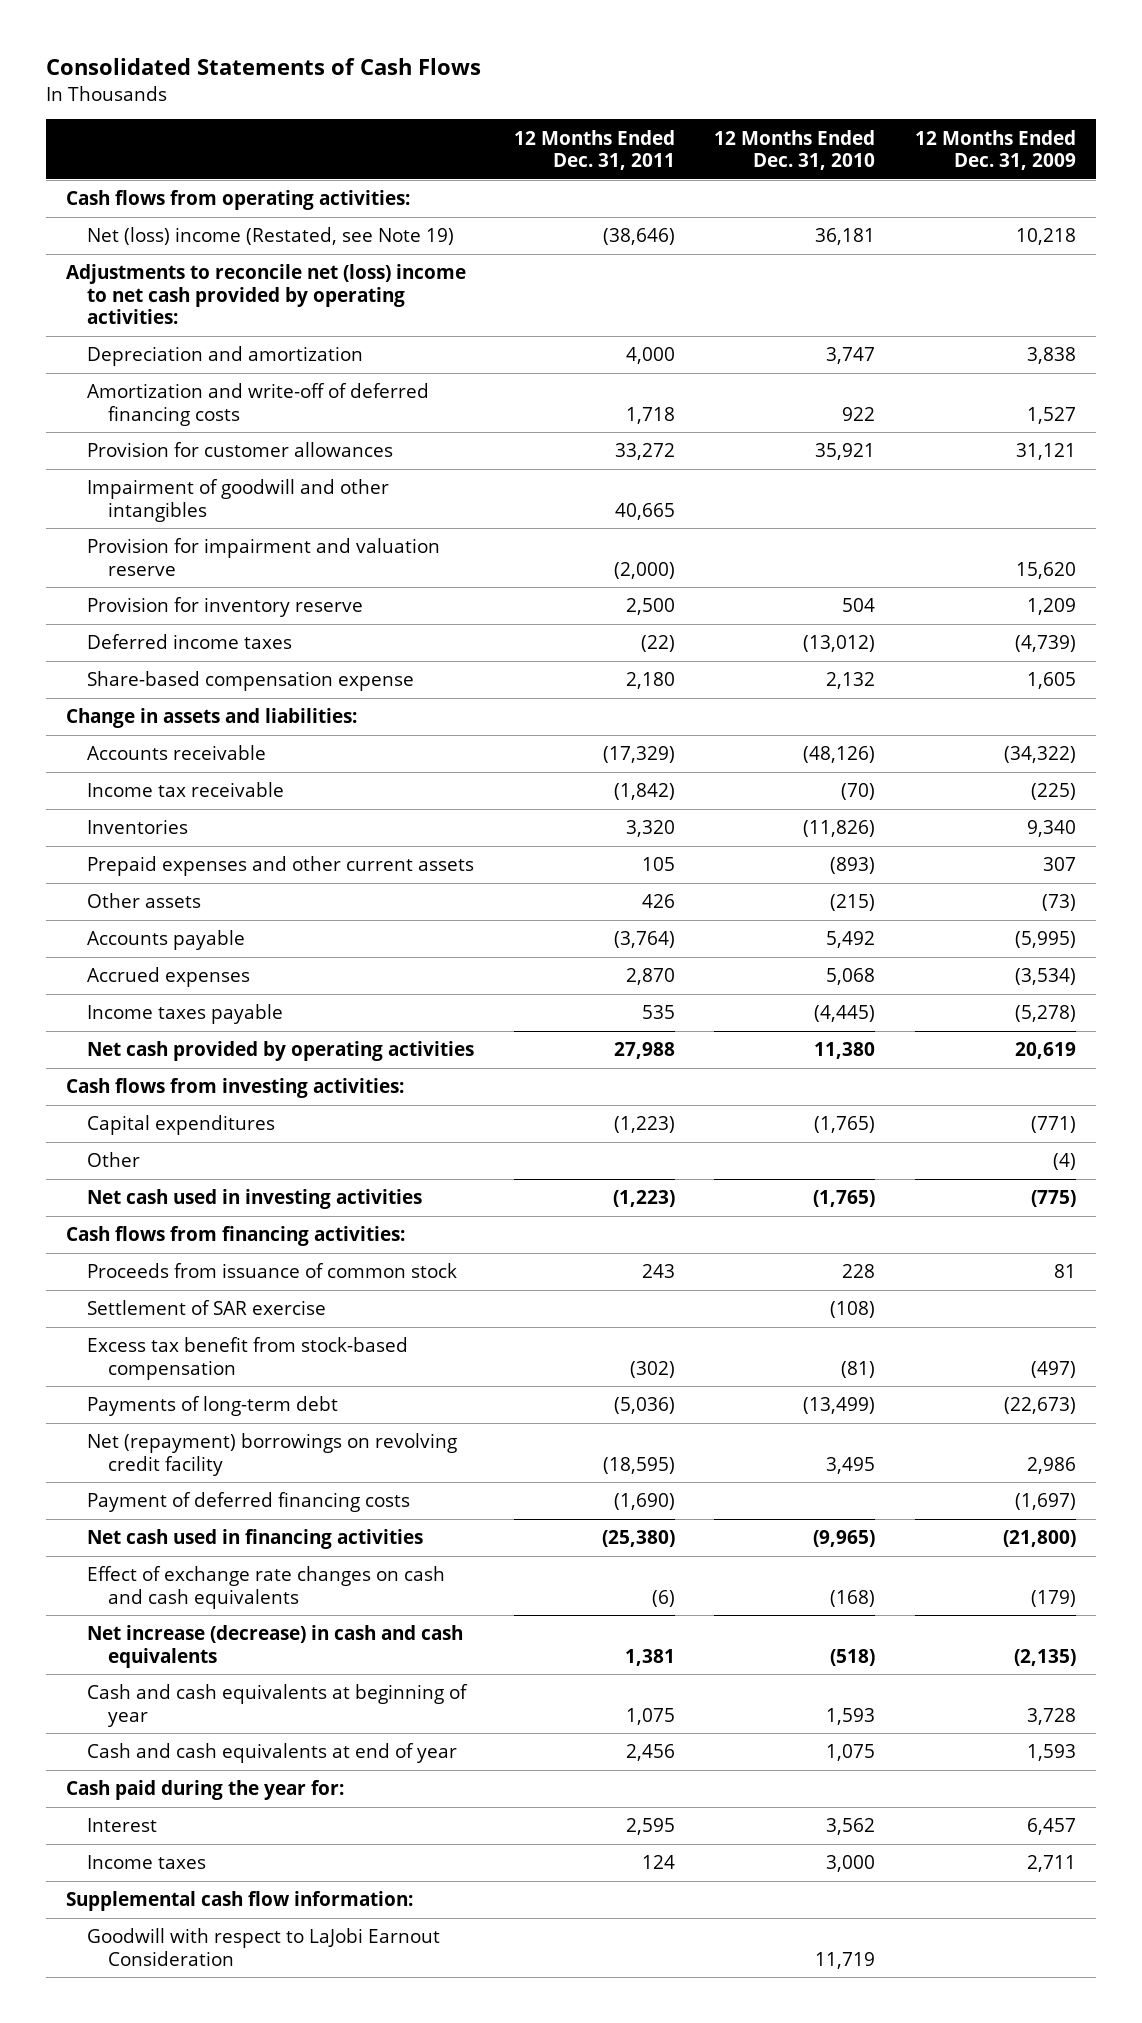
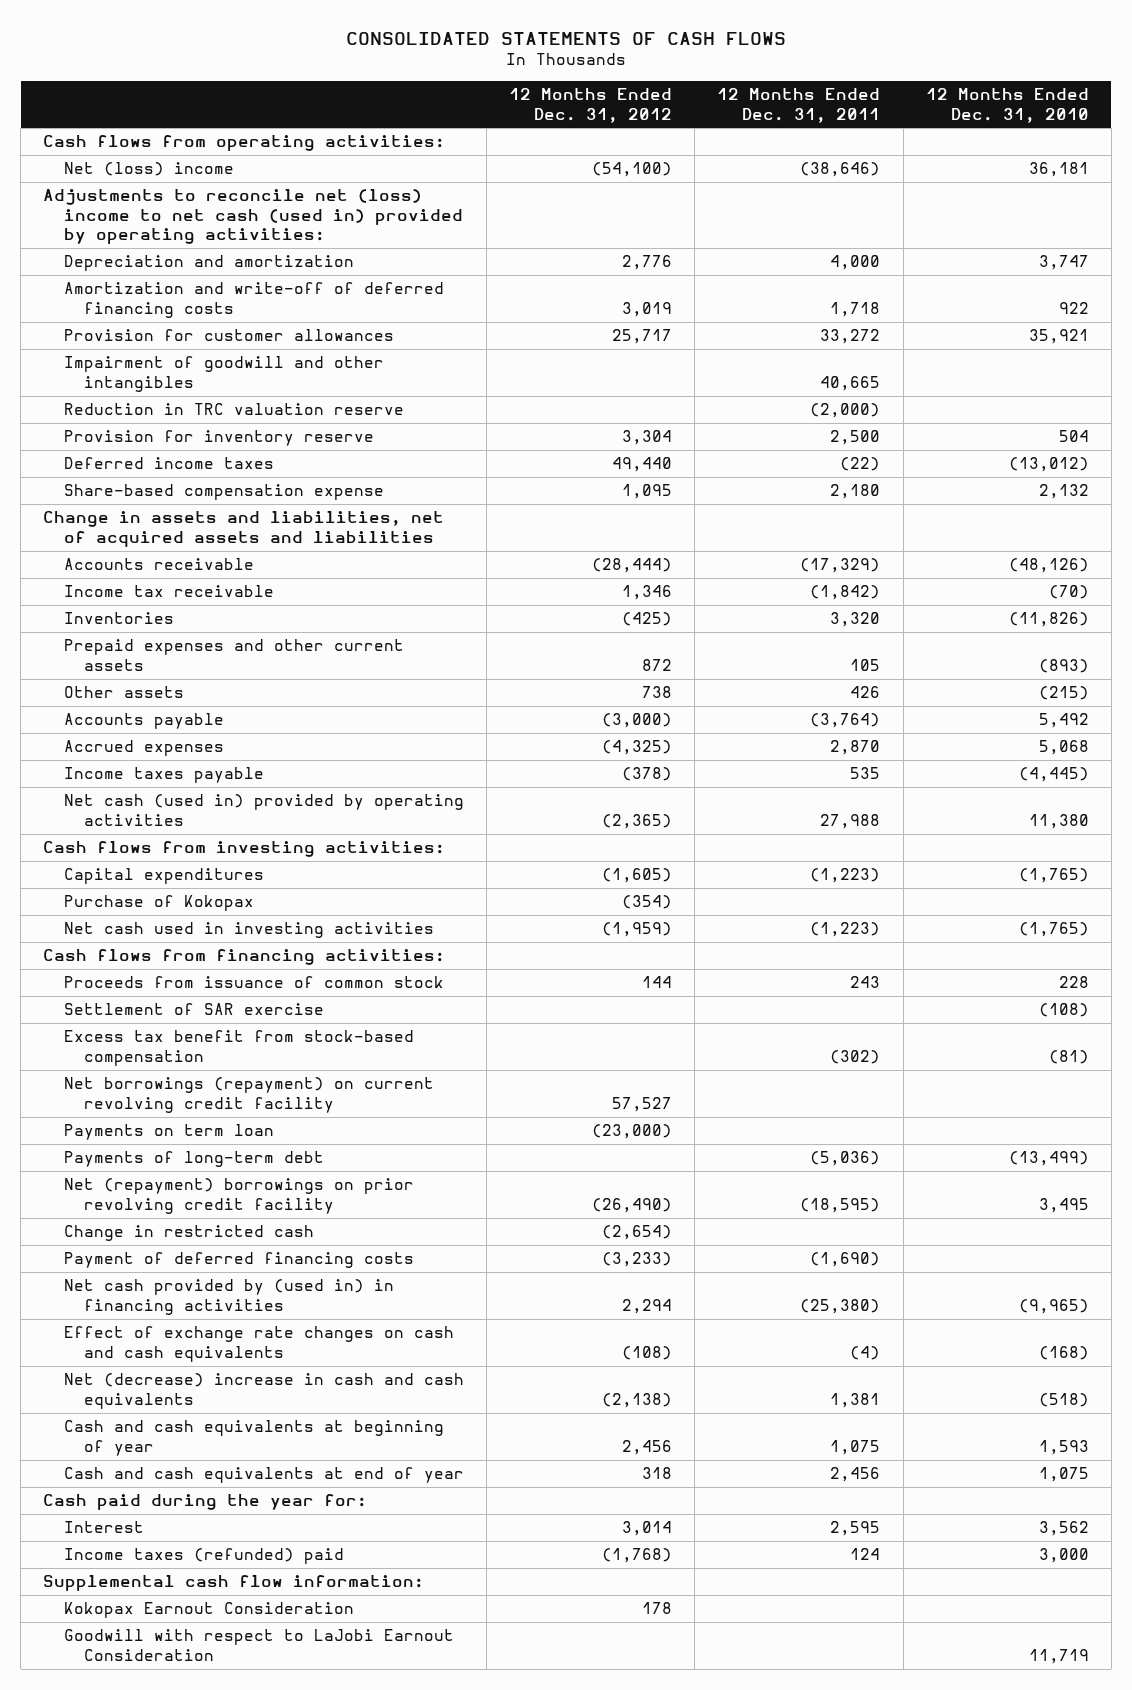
- Consolidated Statements of Cash Flows
+ CONSOLIDATED STATEMENTS OF CASH FLOWS
- | 12 Months Ended Dec. 31, 2011 | 12 Months Ended Dec. 31, 2010 | 12 Months Ended Dec. 31, 2009
+ | 12 Months Ended Dec. 31, 2012 | 12 Months Ended Dec. 31, 2011 | 12 Months Ended Dec. 31, 2010
- Net (loss) income (Restated, see Note 19) | (38,646) | 36,181 | 10,218
- Adjustments to reconcile net (loss) income to net cash provided by operating activities:
+ Net (loss) income | (54,100) | (38,646) | 36,181
+ Adjustments to reconcile net (loss) income to net cash (used in) provided by operating activities:
- Provision for impairment and valuation reserve | (2,000) | | 15,620
+ Reduction in TRC valuation reserve | | (2,000) |
- Change in assets and liabilities:
+ Change in assets and liabilities, net of acquired assets and liabilities
- Net cash provided by operating activities | 27,988 | 11,380 | 20,619
+ Net cash (used in) provided by operating activities | (2,365) | 27,988 | 11,380
- Other | | | (4)
+ Purchase of Kokopax | (354) | |
+ Net borrowings (repayment) on current revolving credit facility | 57,527 | |
+ Payments on term loan | (23,000) | |
- Net (repayment) borrowings on revolving credit facility | (18,595) | 3,495 | 2,986
+ Net (repayment) borrowings on prior revolving credit facility | (26,490) | (18,595) | 3,495
+ Change in restricted cash | (2,654) | |
- Net cash used in financing activities | (25,380) | (9,965) | (21,800)
- Effect of exchange rate changes on cash and cash equivalents | (6) | (168) | (179)
- Net increase (decrease) in cash and cash equivalents | 1,381 | (518) | (2,135)
+ Net cash provided by (used in) in financing activities | 2,294 | (25,380) | (9,965)
+ Effect of exchange rate changes on cash and cash equivalents | (108) | (4) | (168)
+ Net (decrease) increase in cash and cash equivalents | (2,138) | 1,381 | (518)
- Income taxes | 124 | 3,000 | 2,711
+ Income taxes (refunded) paid | (1,768) | 124 | 3,000
+ Kokopax Earnout Consideration | 178 | |

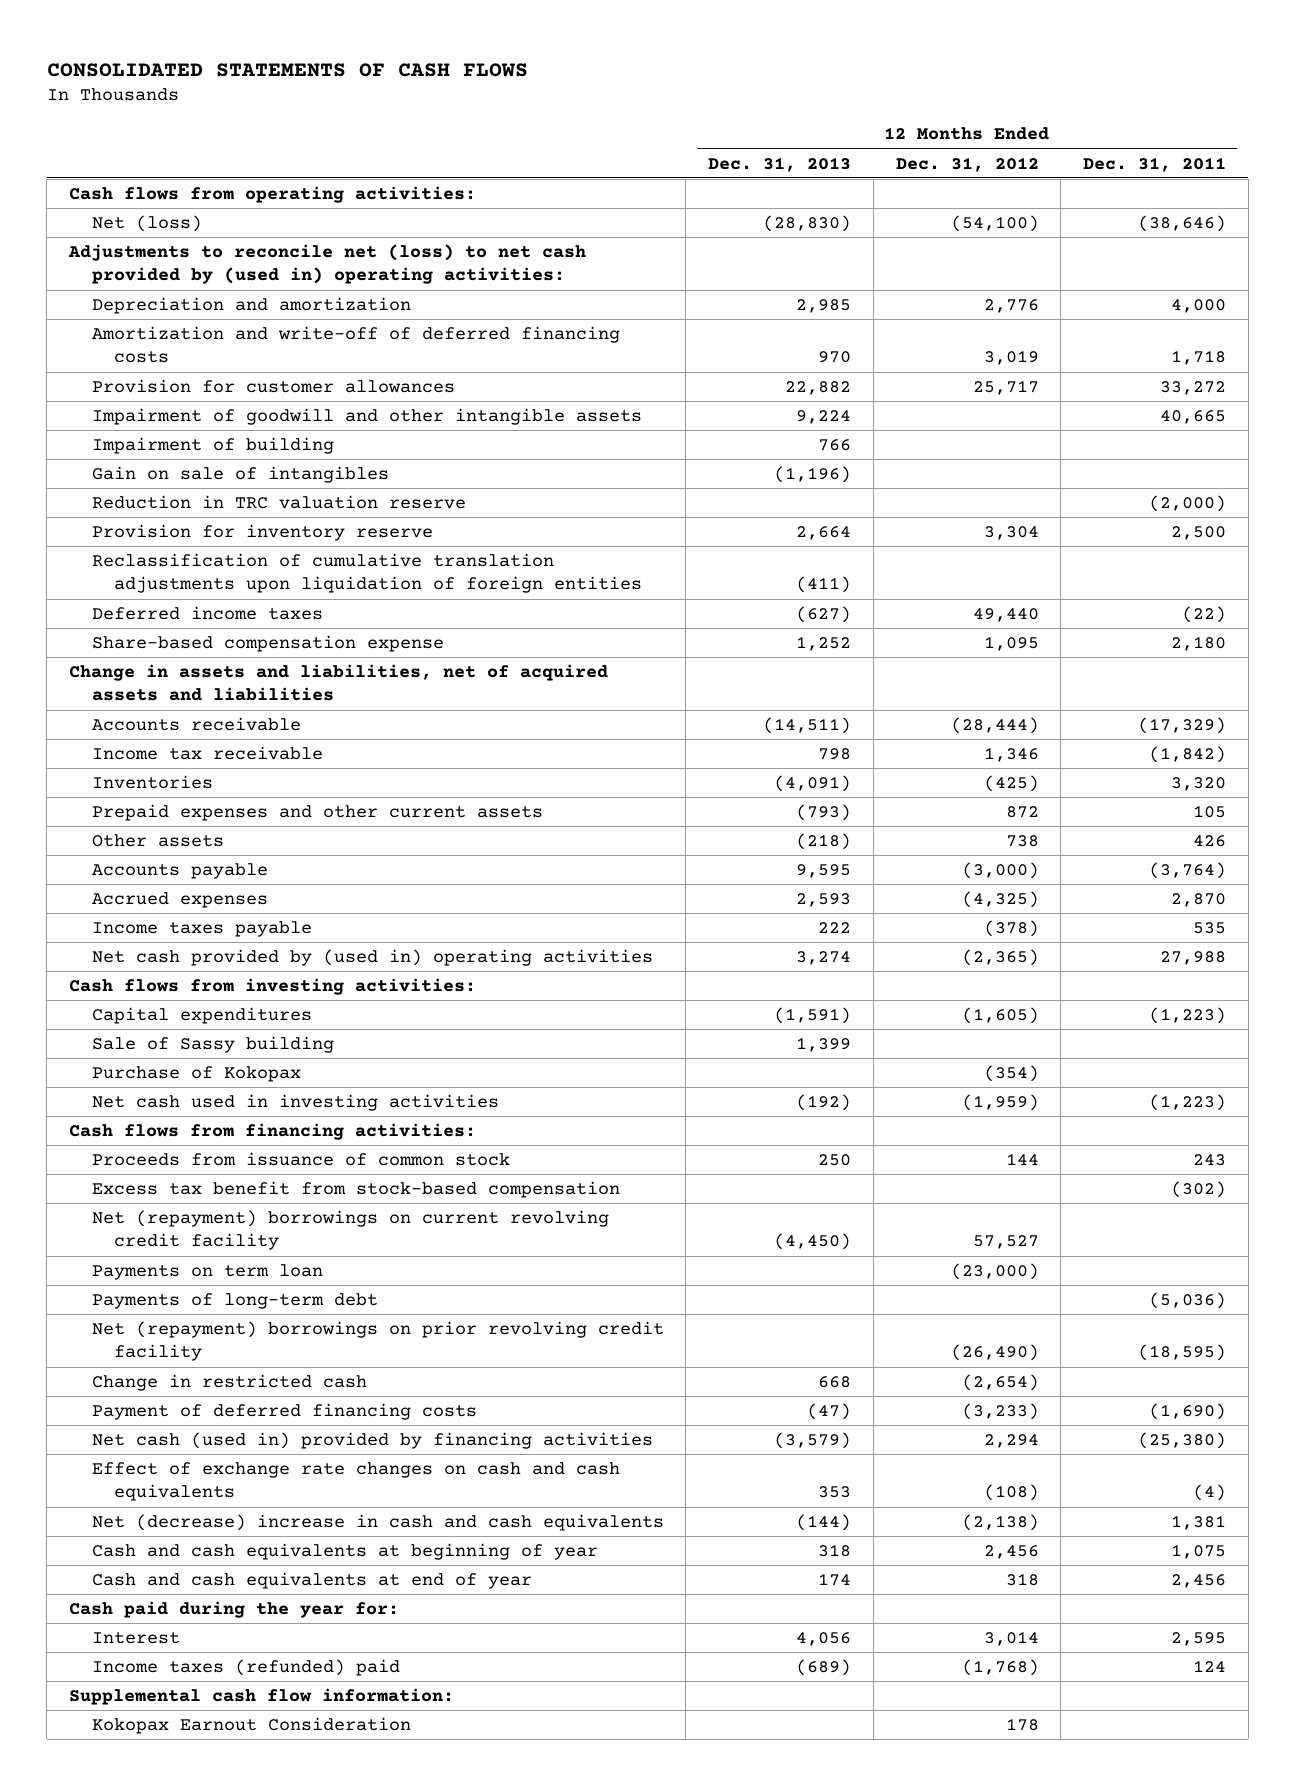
- | 12 Months Ended Dec. 31, 2012 | 12 Months Ended Dec. 31, 2011 | 12 Months Ended Dec. 31, 2010
+ | 12 Months Ended Dec. 31, 2013 | 12 Months Ended Dec. 31, 2012 | 12 Months Ended Dec. 31, 2011
- Net (loss) income | (54,100) | (38,646) | 36,181
- Adjustments to reconcile net (loss) income to net cash (used in) provided by operating activities:
+ Net (loss) | (28,830) | (54,100) | (38,646)
+ Adjustments to reconcile net (loss) to net cash provided by (used in) operating activities:
- Impairment of goodwill and other intangibles | | 40,665 |
+ Impairment of goodwill and other intangible assets | 9,224 | | 40,665
+ Impairment of building | 766 | |
+ Gain on sale of intangibles | (1,196) | |
+ Reclassification of cumulative translation adjustments upon liquidation of foreign entities | (411) | |
- Net cash (used in) provided by operating activities | (2,365) | 27,988 | 11,380
+ Net cash provided by (used in) operating activities | 3,274 | (2,365) | 27,988
+ Sale of Sassy building | 1,399 | |
- Settlement of SAR exercise | | | (108)
- Net borrowings (repayment) on current revolving credit facility | 57,527 | |
+ Net (repayment) borrowings on current revolving credit facility | (4,450) | 57,527 |
- Net cash provided by (used in) in financing activities | 2,294 | (25,380) | (9,965)
+ Net cash (used in) provided by financing activities | (3,579) | 2,294 | (25,380)
- Goodwill with respect to LaJobi Earnout Consideration | | | 11,719

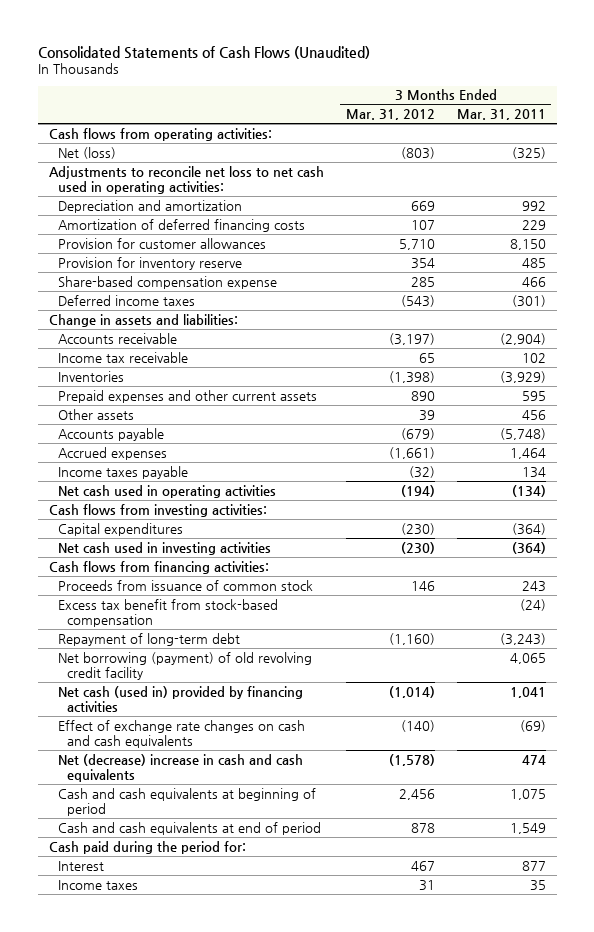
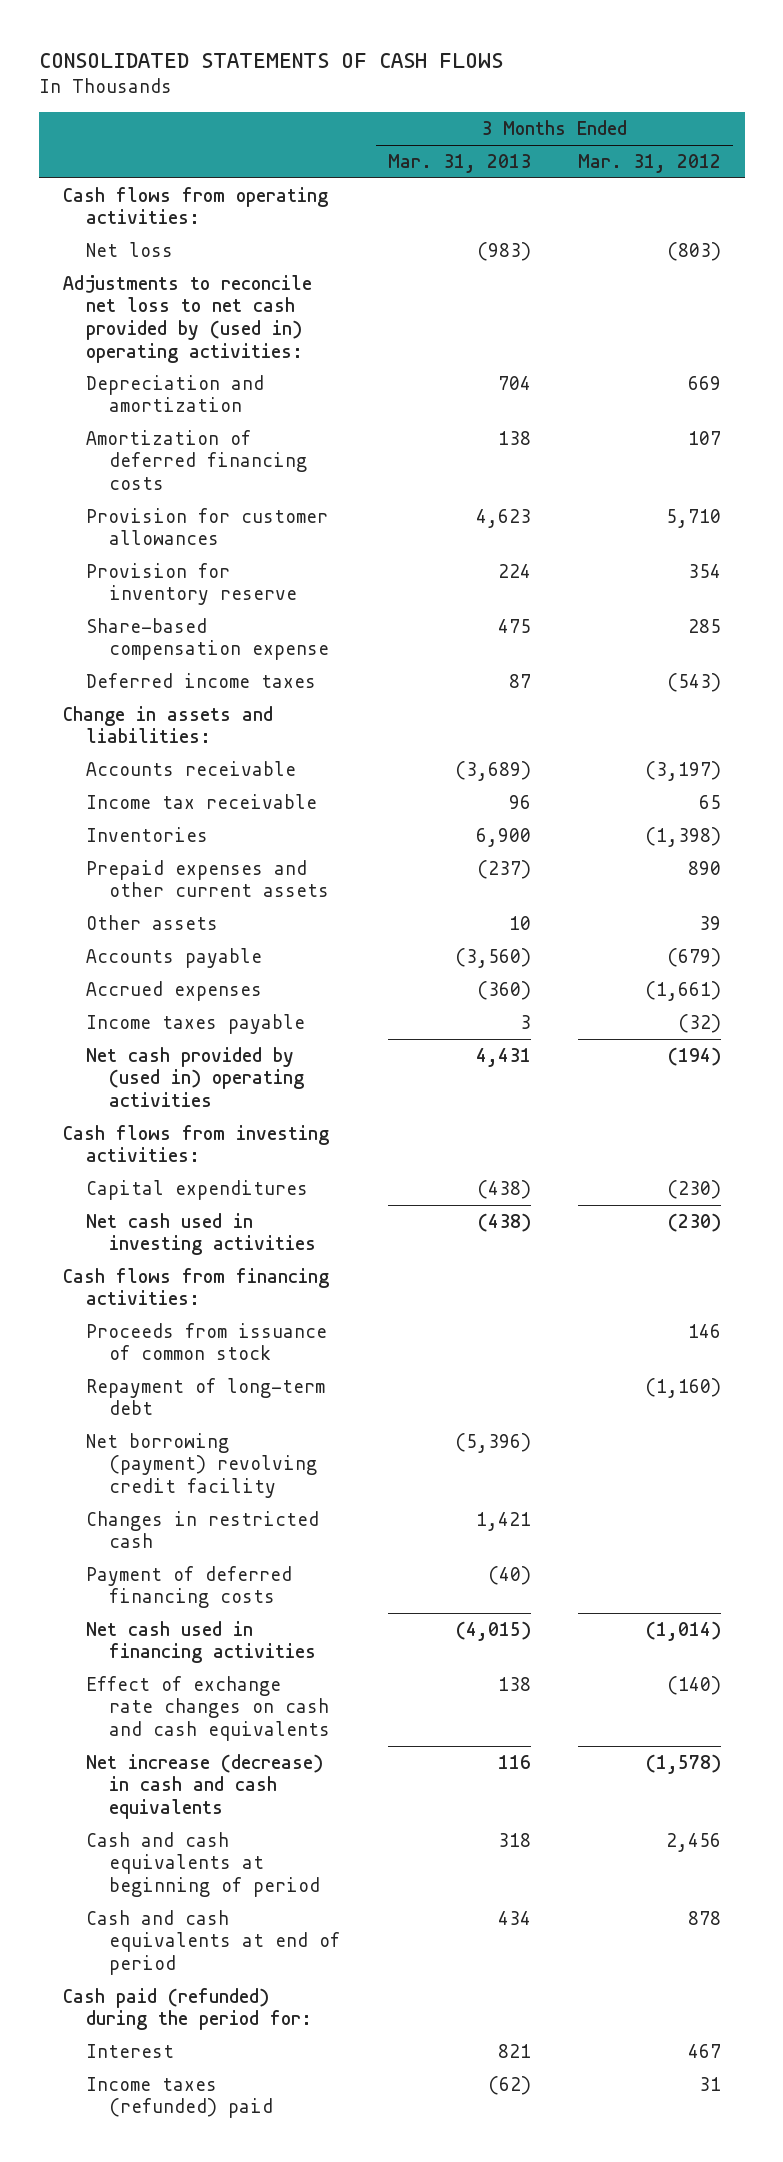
- Consolidated Statements of Cash Flows (Unaudited)
+ CONSOLIDATED STATEMENTS OF CASH FLOWS
- | 3 Months Ended Mar. 31, 2012 | 3 Months Ended Mar. 31, 2011
+ | 3 Months Ended Mar. 31, 2013 | 3 Months Ended Mar. 31, 2012
- Net (loss) | (803) | (325)
- Adjustments to reconcile net loss to net cash used in operating activities:
+ Net loss | (983) | (803)
+ Adjustments to reconcile net loss to net cash provided by (used in) operating activities:
- Net cash used in operating activities | (194) | (134)
+ Net cash provided by (used in) operating activities | 4,431 | (194)
- Excess tax benefit from stock-based compensation | | (24)
- Net borrowing (payment) of old revolving credit facility | | 4,065
- Net cash (used in) provided by financing activities | (1,014) | 1,041
+ Net borrowing (payment) revolving credit facility | (5,396) |
+ Changes in restricted cash | 1,421 |
+ Payment of deferred financing costs | (40) |
+ Net cash used in financing activities | (4,015) | (1,014)
- Net (decrease) increase in cash and cash equivalents | (1,578) | 474
+ Net increase (decrease) in cash and cash equivalents | 116 | (1,578)
- Cash paid during the period for:
+ Cash paid (refunded) during the period for:
- Income taxes | 31 | 35
+ Income taxes (refunded) paid | (62) | 31

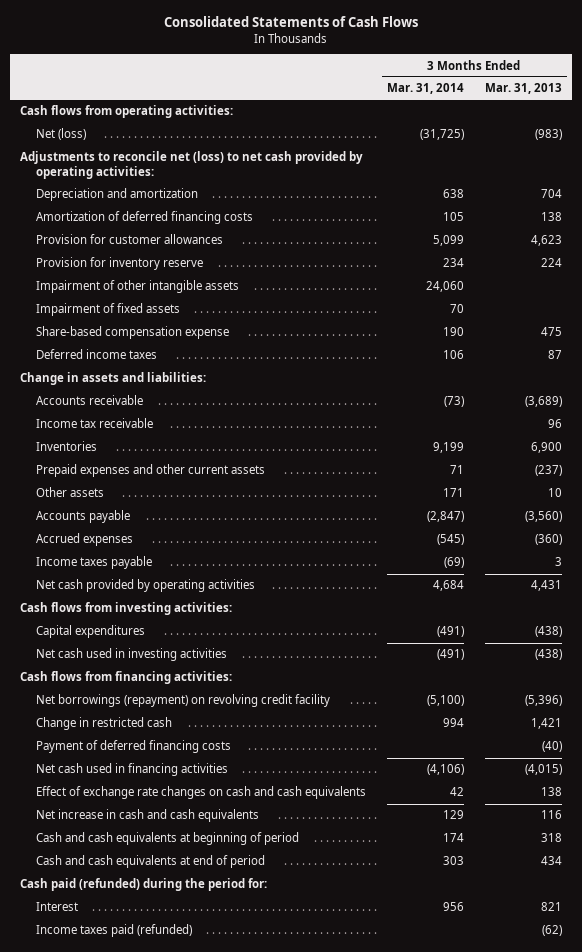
- CONSOLIDATED STATEMENTS OF CASH FLOWS
+ Consolidated Statements of Cash Flows
- | 3 Months Ended Mar. 31, 2013 | 3 Months Ended Mar. 31, 2012
+ | 3 Months Ended Mar. 31, 2014 | 3 Months Ended Mar. 31, 2013
- Net loss | (983) | (803)
- Adjustments to reconcile net loss to net cash provided by (used in) operating activities:
+ Net (loss) | (31,725) | (983)
+ Adjustments to reconcile net (loss) to net cash provided by operating activities:
+ Impairment of other intangible assets | 24,060 |
+ Impairment of fixed assets | 70 |
- Net cash provided by (used in) operating activities | 4,431 | (194)
+ Net cash provided by operating activities | 4,684 | 4,431
- Proceeds from issuance of common stock | | 146
- Repayment of long-term debt | | (1,160)
- Net borrowing (payment) revolving credit facility | (5,396) |
- Changes in restricted cash | 1,421 |
+ Net borrowings (repayment) on revolving credit facility | (5,100) | (5,396)
+ Change in restricted cash | 994 | 1,421
- Net increase (decrease) in cash and cash equivalents | 116 | (1,578)
+ Net increase in cash and cash equivalents | 129 | 116
- Income taxes (refunded) paid | (62) | 31
+ Income taxes paid (refunded) | | (62)

